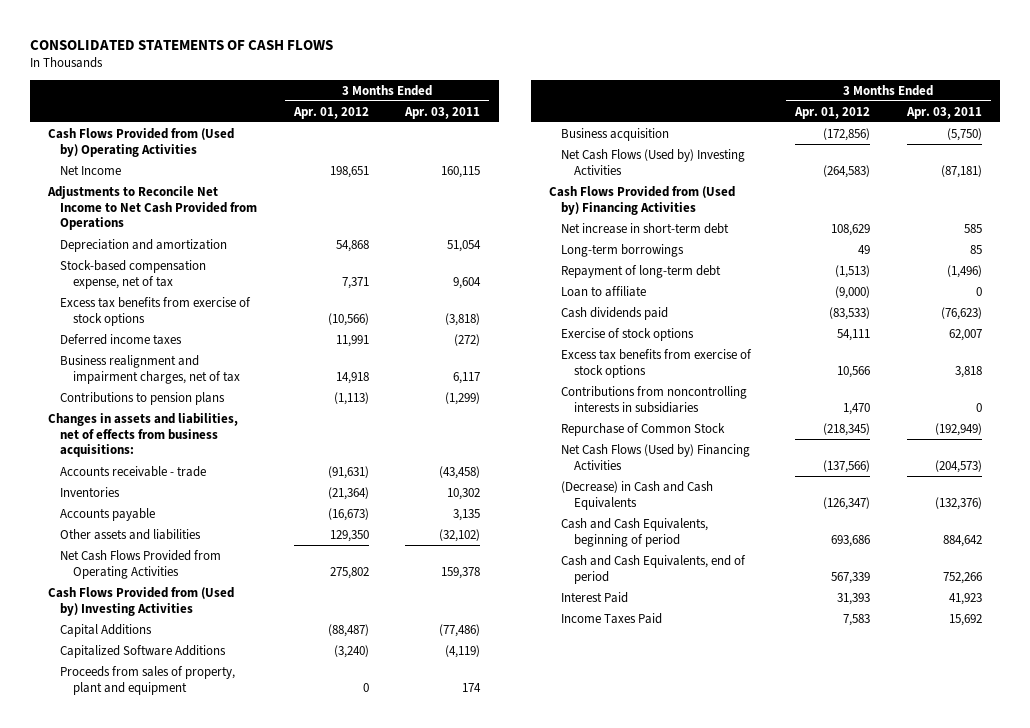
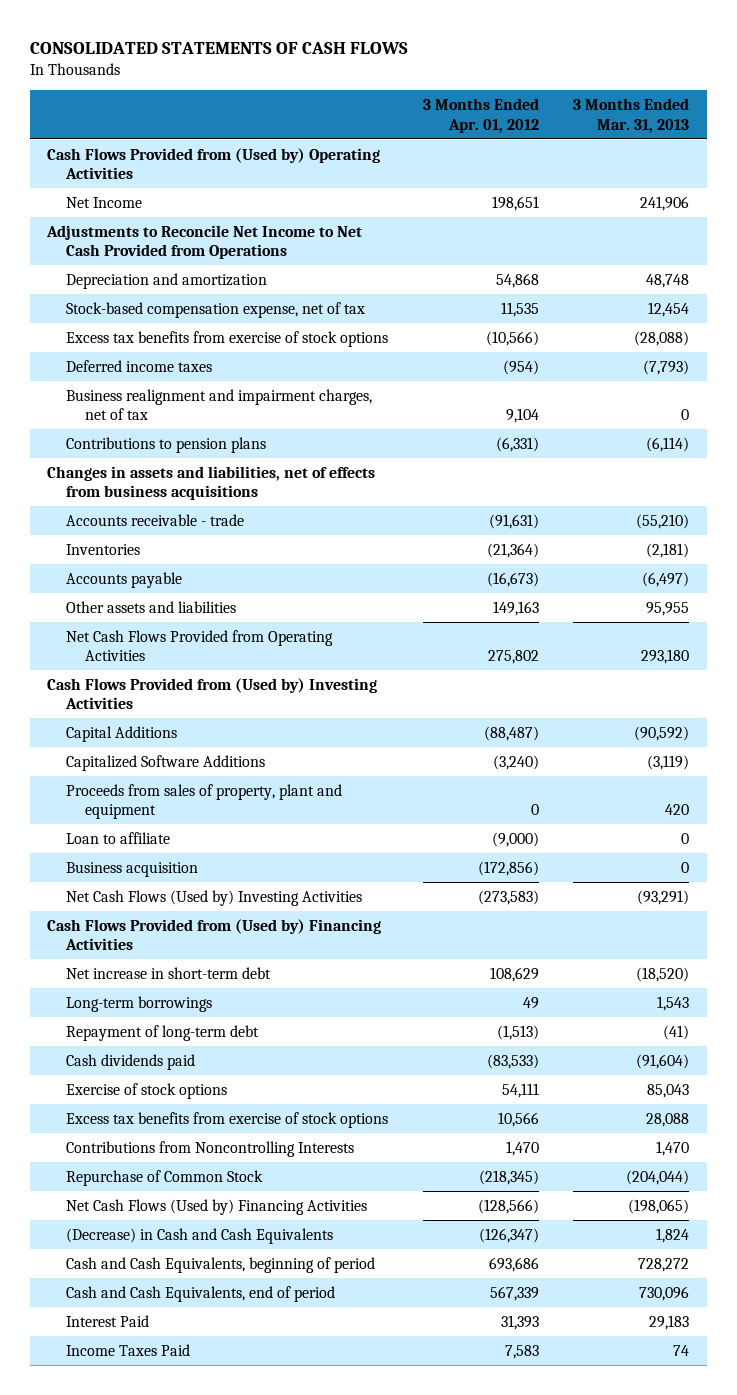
- | 3 Months Ended Apr. 01, 2012 | 3 Months Ended Apr. 03, 2011
+ | 3 Months Ended Apr. 01, 2012 | 3 Months Ended Mar. 31, 2013
- Stock-based compensation expense, net of tax | 7,371 | 9,604
+ Stock-based compensation expense, net of tax | 11,535 | 12,454
- Deferred income taxes | 11,991 | (272)
- Business realignment and impairment charges, net of tax | 14,918 | 6,117
- Contributions to pension plans | (1,113) | (1,299)
- Changes in assets and liabilities, net of effects from business acquisitions:
+ Deferred income taxes | (954) | (7,793)
+ Business realignment and impairment charges, net of tax | 9,104 | 0
+ Contributions to pension plans | (6,331) | (6,114)
+ Changes in assets and liabilities, net of effects from business acquisitions
- Other assets and liabilities | 129,350 | (32,102)
+ Other assets and liabilities | 149,163 | 95,955
moved up: Loan to affiliate | (9,000) | 0
- Net Cash Flows (Used by) Investing Activities | (264,583) | (87,181)
+ Net Cash Flows (Used by) Investing Activities | (273,583) | (93,291)
- Contributions from noncontrolling interests in subsidiaries | 1,470 | 0
+ Contributions from Noncontrolling Interests | 1,470 | 1,470
- Net Cash Flows (Used by) Financing Activities | (137,566) | (204,573)
+ Net Cash Flows (Used by) Financing Activities | (128,566) | (198,065)

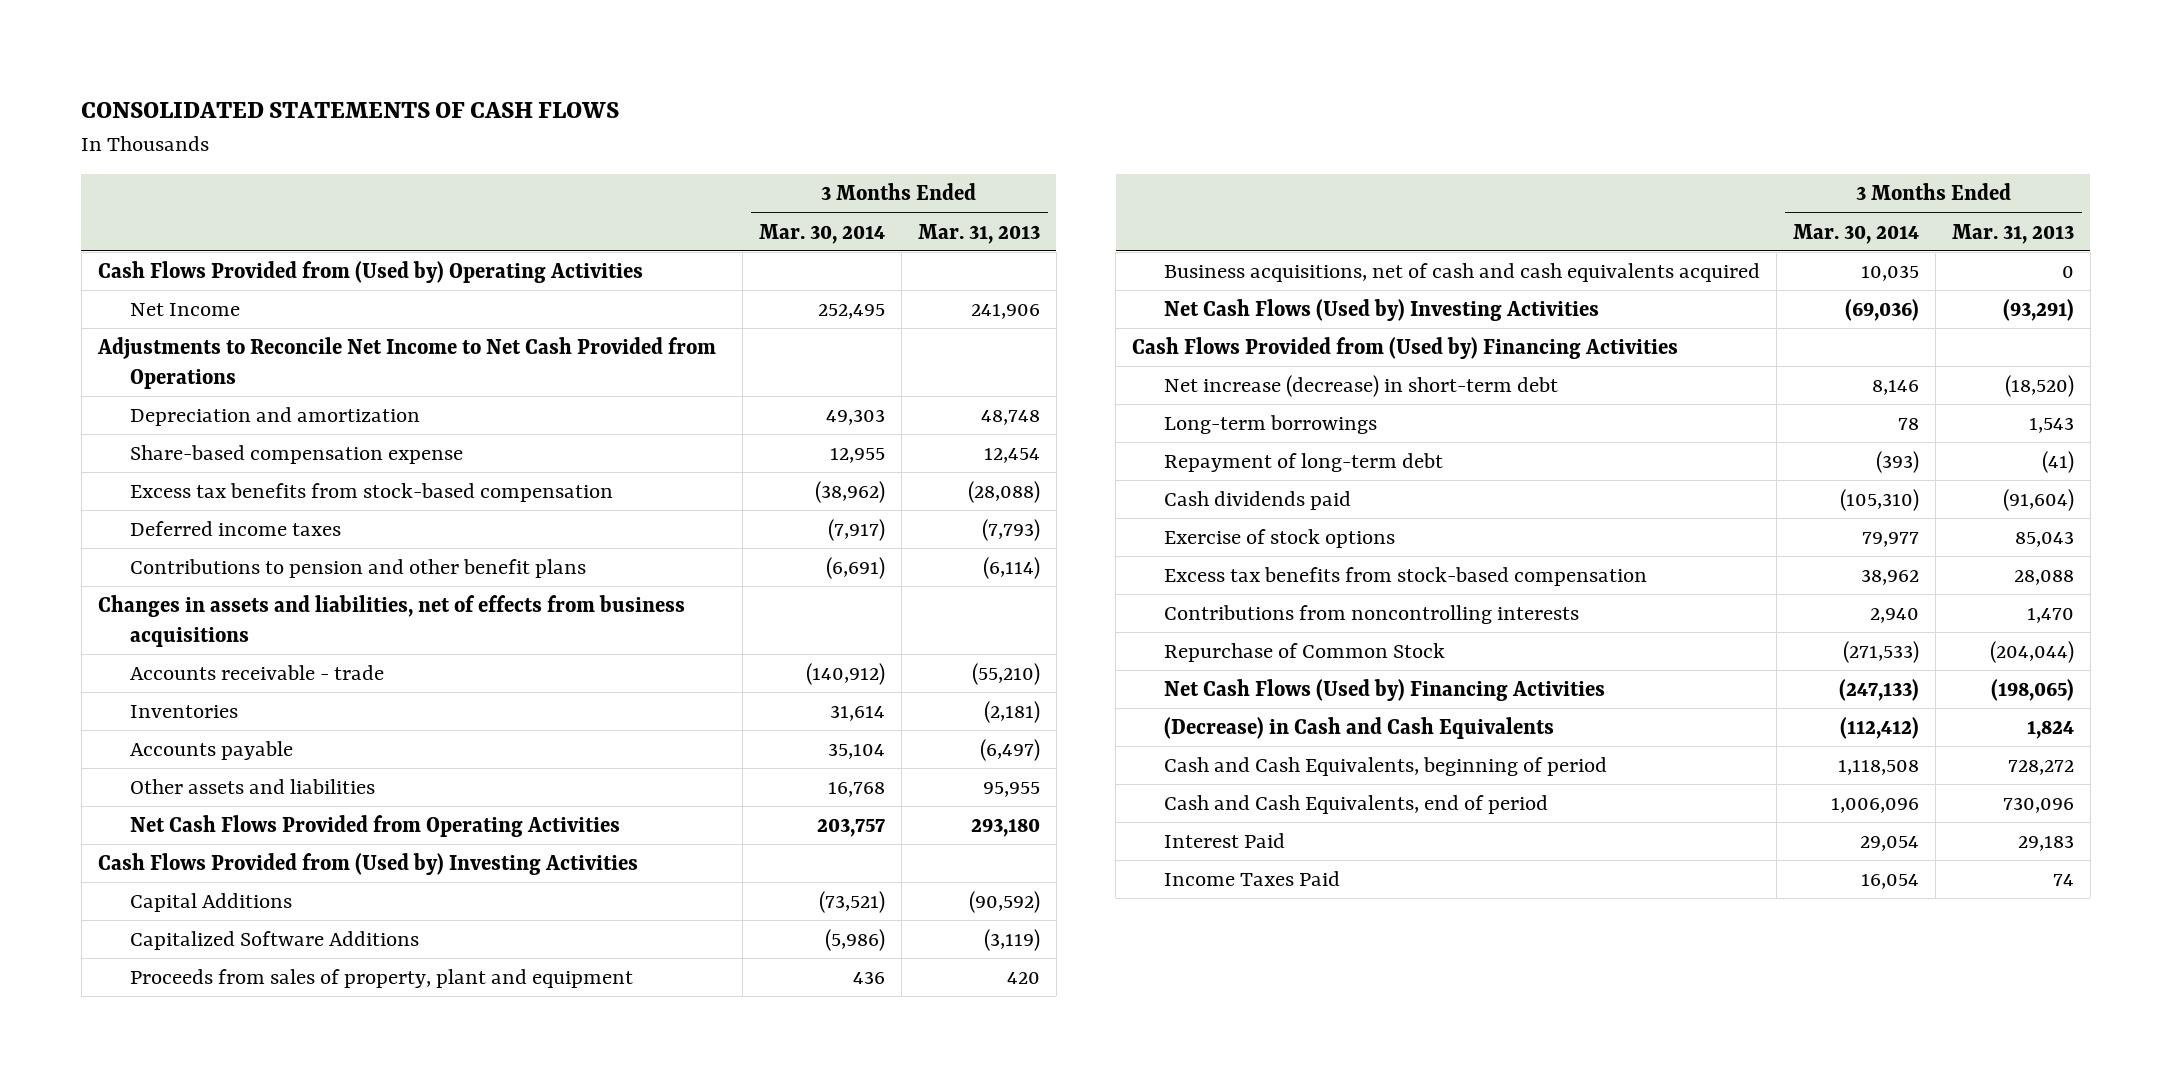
- | 3 Months Ended Apr. 01, 2012 | 3 Months Ended Mar. 31, 2013
+ | 3 Months Ended Mar. 30, 2014 | 3 Months Ended Mar. 31, 2013
- Stock-based compensation expense, net of tax | 11,535 | 12,454
- Excess tax benefits from exercise of stock options | (10,566) | (28,088)
+ Share-based compensation expense | 12,955 | 12,454
+ Excess tax benefits from stock-based compensation | (38,962) | (28,088)
- Business realignment and impairment charges, net of tax | 9,104 | 0
- Contributions to pension plans | (6,331) | (6,114)
+ Contributions to pension and other benefit plans | (6,691) | (6,114)
- Loan to affiliate | (9,000) | 0
- Business acquisition | (172,856) | 0
+ Business acquisitions, net of cash and cash equivalents acquired | 10,035 | 0
- Net increase in short-term debt | 108,629 | (18,520)
+ Net increase (decrease) in short-term debt | 8,146 | (18,520)
- Excess tax benefits from exercise of stock options | 10,566 | 28,088
- Contributions from Noncontrolling Interests | 1,470 | 1,470
+ Excess tax benefits from stock-based compensation | 38,962 | 28,088
+ Contributions from noncontrolling interests | 2,940 | 1,470

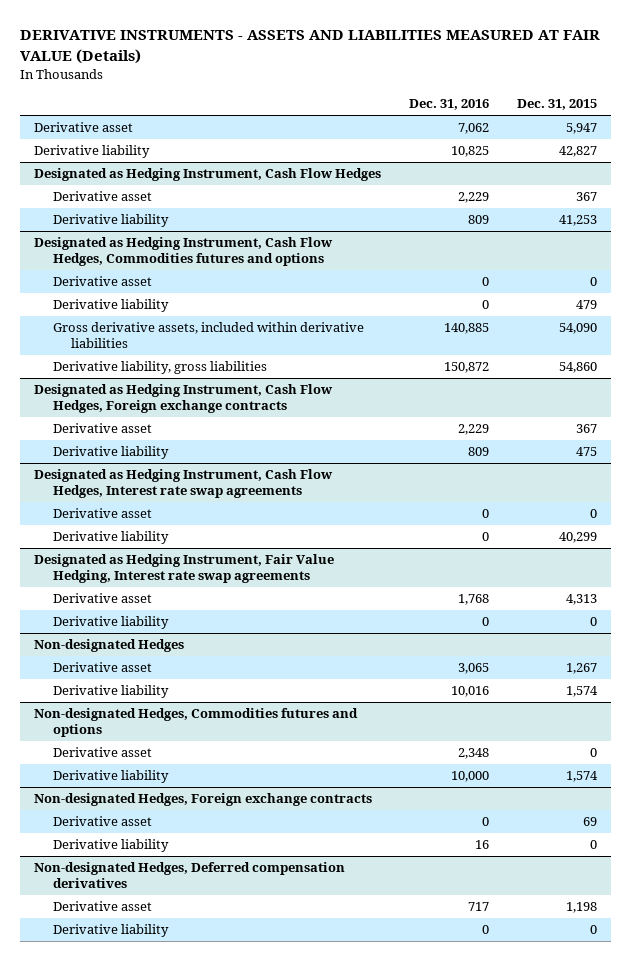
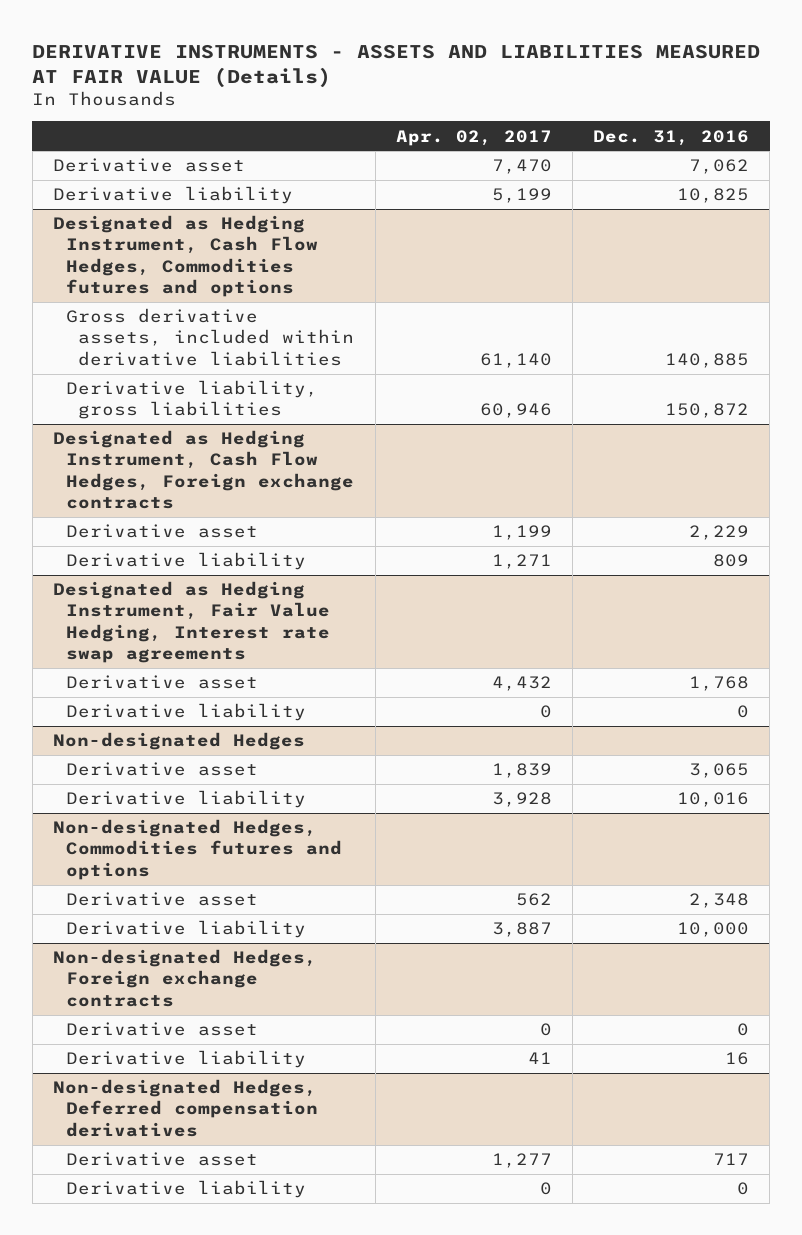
- | Dec. 31, 2016 | Dec. 31, 2015
+ | Apr. 02, 2017 | Dec. 31, 2016
- Designated as Hedging Instrument, Cash Flow Hedges
- Derivative asset | 2,229 | 367
- Derivative liability | 809 | 41,253
@ Designated as Hedging Instrument, Cash Flow Hedges, Commodities futures and options
- Derivative asset | 0 | 0
- Derivative liability | 0 | 479
- Designated as Hedging Instrument, Cash Flow Hedges, Interest rate swap agreements
- Derivative asset | 0 | 0
- Derivative liability | 0 | 40,299

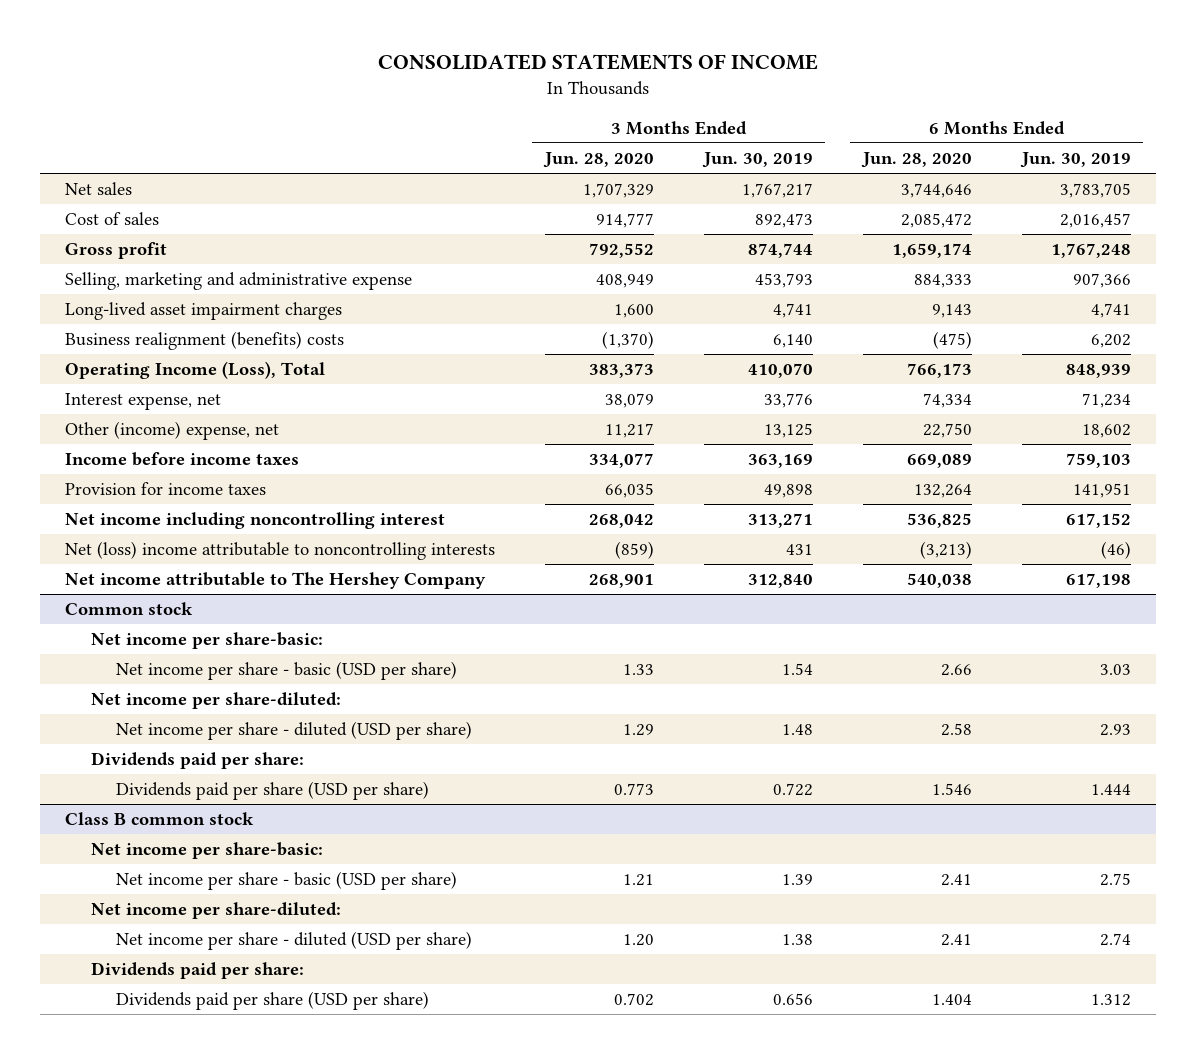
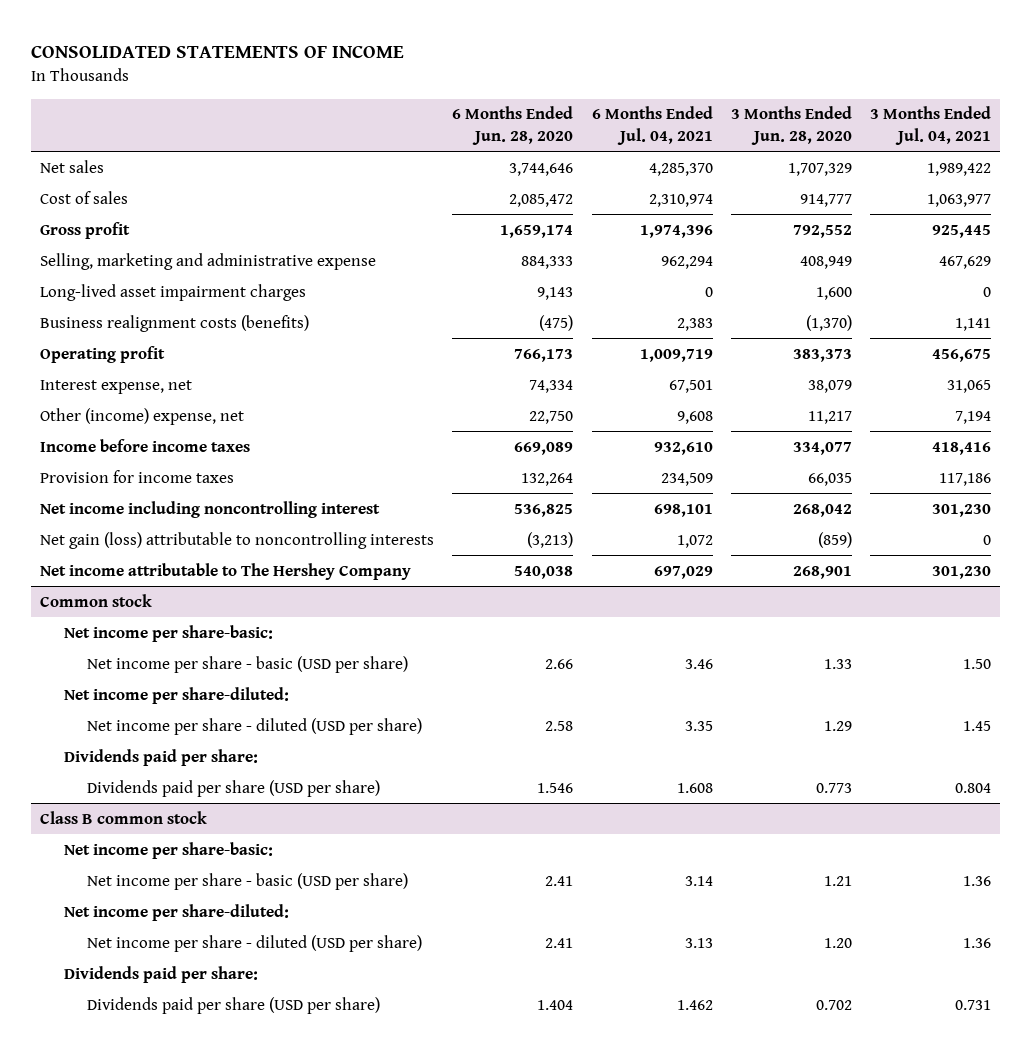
- | 3 Months Ended Jun. 28, 2020 | 3 Months Ended Jun. 30, 2019 | 6 Months Ended Jun. 28, 2020 | 6 Months Ended Jun. 30, 2019
+ | 6 Months Ended Jun. 28, 2020 | 6 Months Ended Jul. 04, 2021 | 3 Months Ended Jun. 28, 2020 | 3 Months Ended Jul. 04, 2021
- Business realignment (benefits) costs | (1,370) | 6,140 | (475) | 6,202
- Operating Income (Loss), Total | 383,373 | 410,070 | 766,173 | 848,939
+ Business realignment costs (benefits) | (475) | 2,383 | (1,370) | 1,141
+ Operating profit | 766,173 | 1,009,719 | 383,373 | 456,675
- Net (loss) income attributable to noncontrolling interests | (859) | 431 | (3,213) | (46)
+ Net gain (loss) attributable to noncontrolling interests | (3,213) | 1,072 | (859) | 0

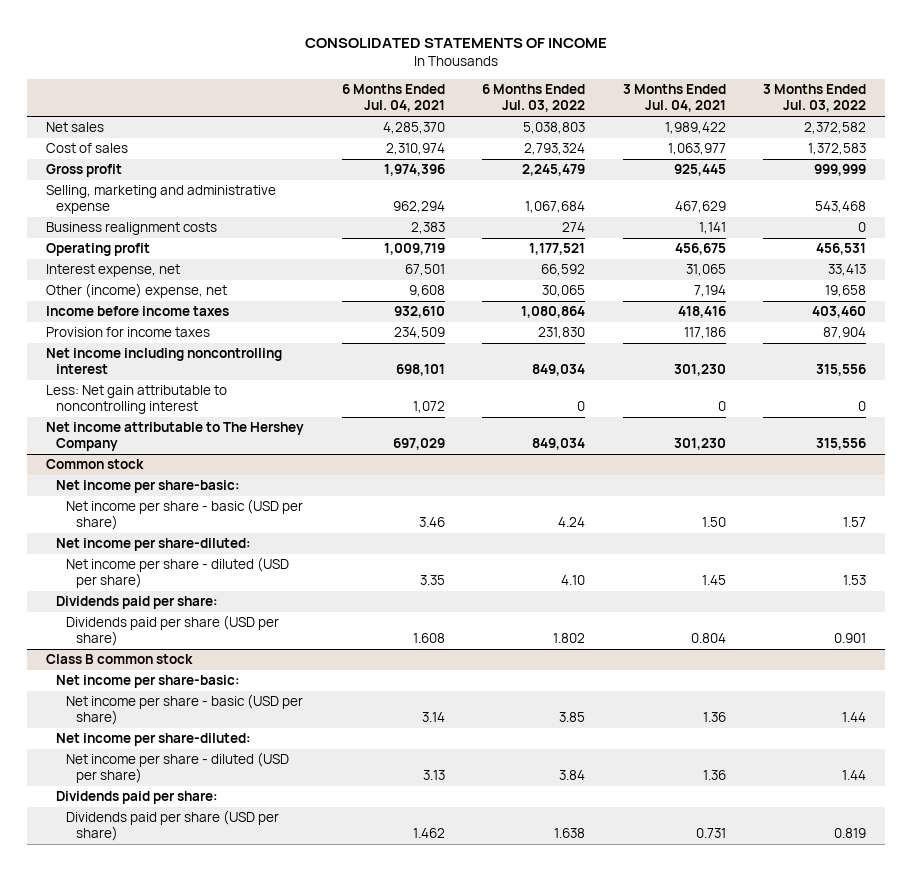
- | 6 Months Ended Jun. 28, 2020 | 6 Months Ended Jul. 04, 2021 | 3 Months Ended Jun. 28, 2020 | 3 Months Ended Jul. 04, 2021
+ | 6 Months Ended Jul. 04, 2021 | 6 Months Ended Jul. 03, 2022 | 3 Months Ended Jul. 04, 2021 | 3 Months Ended Jul. 03, 2022
- Long-lived asset impairment charges | 9,143 | 0 | 1,600 | 0
- Business realignment costs (benefits) | (475) | 2,383 | (1,370) | 1,141
+ Business realignment costs | 2,383 | 274 | 1,141 | 0
- Net gain (loss) attributable to noncontrolling interests | (3,213) | 1,072 | (859) | 0
+ Less: Net gain attributable to noncontrolling interest | 1,072 | 0 | 0 | 0

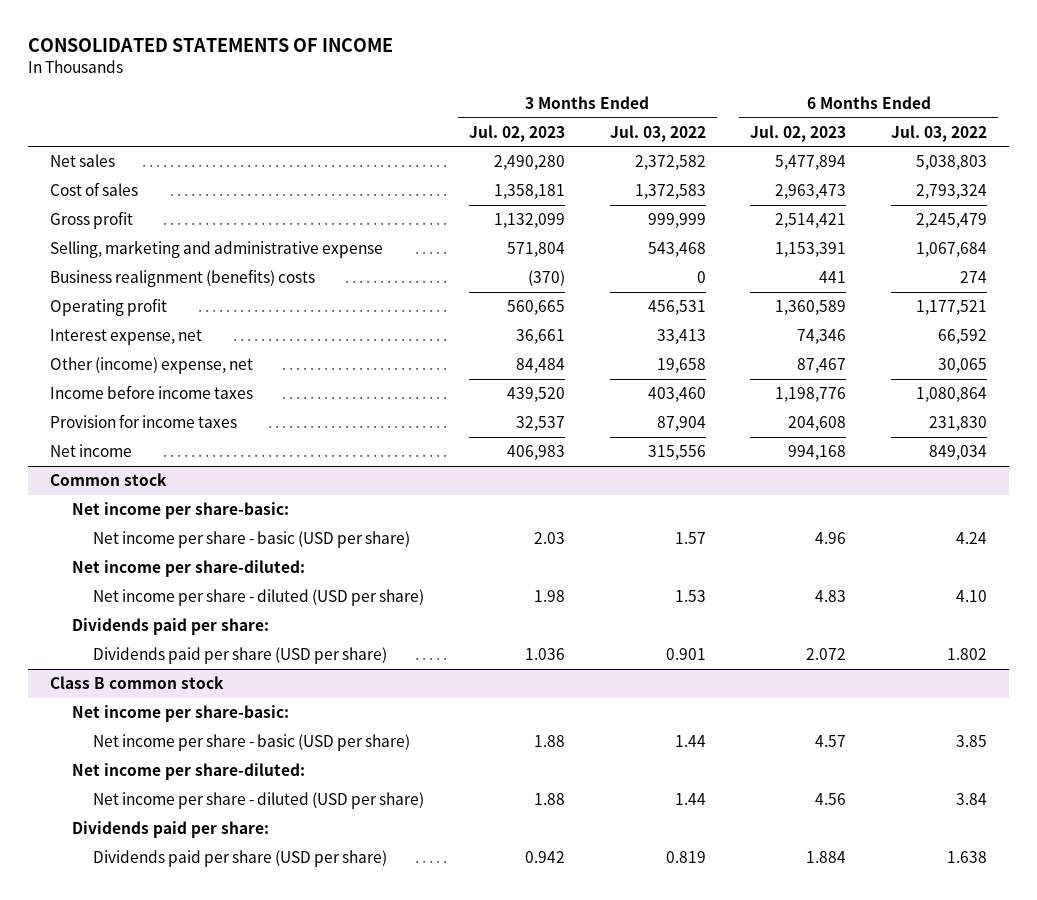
- | 6 Months Ended Jul. 04, 2021 | 6 Months Ended Jul. 03, 2022 | 3 Months Ended Jul. 04, 2021 | 3 Months Ended Jul. 03, 2022
+ | 3 Months Ended Jul. 02, 2023 | 3 Months Ended Jul. 03, 2022 | 6 Months Ended Jul. 02, 2023 | 6 Months Ended Jul. 03, 2022
- Business realignment costs | 2,383 | 274 | 1,141 | 0
+ Business realignment (benefits) costs | (370) | 0 | 441 | 274
- Net income including noncontrolling interest | 698,101 | 849,034 | 301,230 | 315,556
- Less: Net gain attributable to noncontrolling interest | 1,072 | 0 | 0 | 0
- Net income attributable to The Hershey Company | 697,029 | 849,034 | 301,230 | 315,556
+ Net income | 406,983 | 315,556 | 994,168 | 849,034

